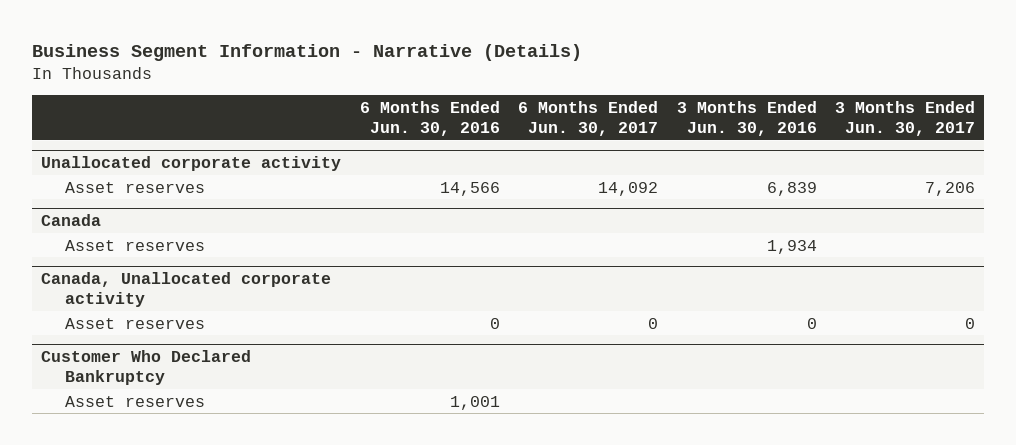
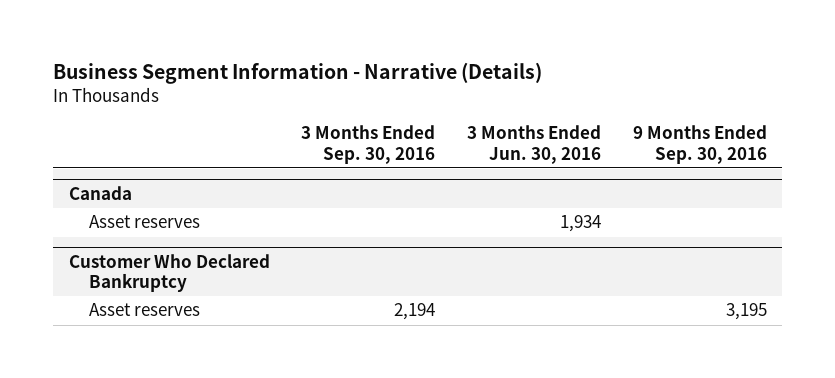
- | 6 Months Ended Jun. 30, 2016 | 6 Months Ended Jun. 30, 2017 | 3 Months Ended Jun. 30, 2016 | 3 Months Ended Jun. 30, 2017
+ | 3 Months Ended Sep. 30, 2016 | 3 Months Ended Jun. 30, 2016 | 9 Months Ended Sep. 30, 2016
- Unallocated corporate activity
- Asset reserves | 14,566 | 14,092 | 6,839 | 7,206
- Canada, Unallocated corporate activity
- Asset reserves | 0 | 0 | 0 | 0

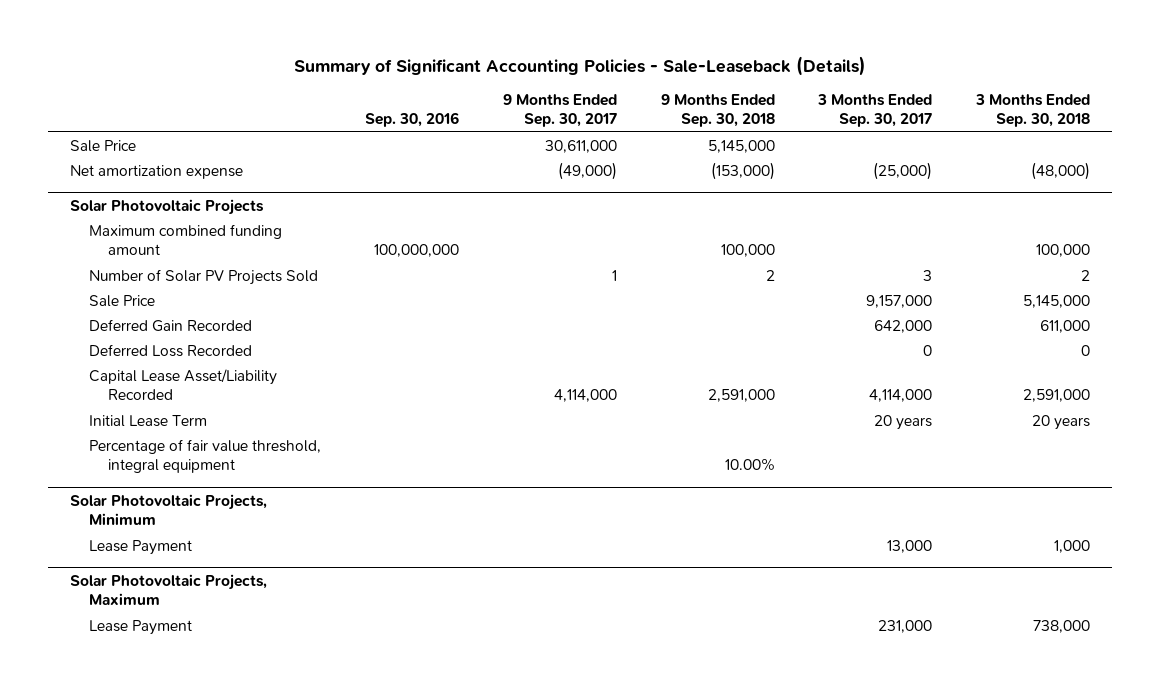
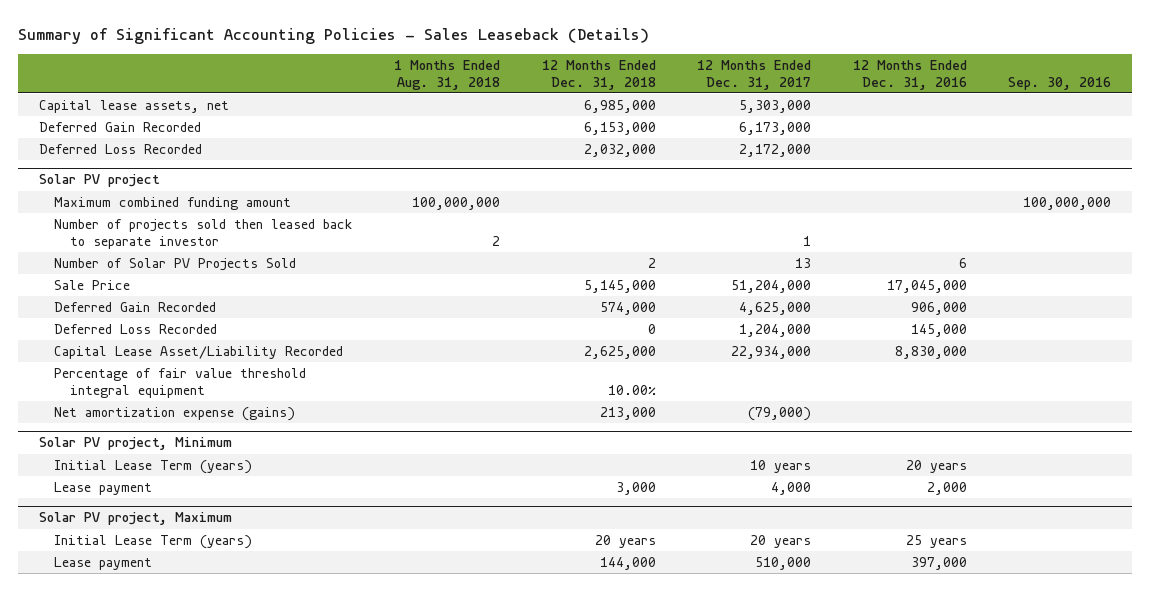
- Summary of Significant Accounting Policies - Sale-Leaseback (Details)
+ Summary of Significant Accounting Policies - Sales Leaseback (Details)
- | Sep. 30, 2016 | 9 Months Ended Sep. 30, 2017 | 9 Months Ended Sep. 30, 2018 | 3 Months Ended Sep. 30, 2017 | 3 Months Ended Sep. 30, 2018
+ | 1 Months Ended Aug. 31, 2018 | 12 Months Ended Dec. 31, 2018 | 12 Months Ended Dec. 31, 2017 | 12 Months Ended Dec. 31, 2016 | Sep. 30, 2016
- Sale Price | | 30,611,000 | 5,145,000 | |
- Net amortization expense | | (49,000) | (153,000) | (25,000) | (48,000)
- Solar Photovoltaic Projects
+ Capital lease assets, net | | 6,985,000 | 5,303,000 | |
+ Deferred Gain Recorded | | 6,153,000 | 6,173,000 | |
+ Deferred Loss Recorded | | 2,032,000 | 2,172,000 | |
+ Solar PV project
+ Number of projects sold then leased back to separate investor | 2 | | 1 | |
- Initial Lease Term | | | | 20 years | 20 years
- Percentage of fair value threshold, integral equipment | | | 10.00% | |
- Solar Photovoltaic Projects, Minimum
- Lease Payment | | | | 13,000 | 1,000
- Solar Photovoltaic Projects, Maximum
- Lease Payment | | | | 231,000 | 738,000
+ Percentage of fair value threshold integral equipment | | 10.00% | | |
+ Net amortization expense (gains) | | 213,000 | (79,000) | |
+ Solar PV project, Minimum
+ Initial Lease Term (years) | | | 10 years | 20 years |
+ Lease payment | | 3,000 | 4,000 | 2,000 |
+ Solar PV project, Maximum
+ Initial Lease Term (years) | | 20 years | 20 years | 25 years |
+ Lease payment | | 144,000 | 510,000 | 397,000 |

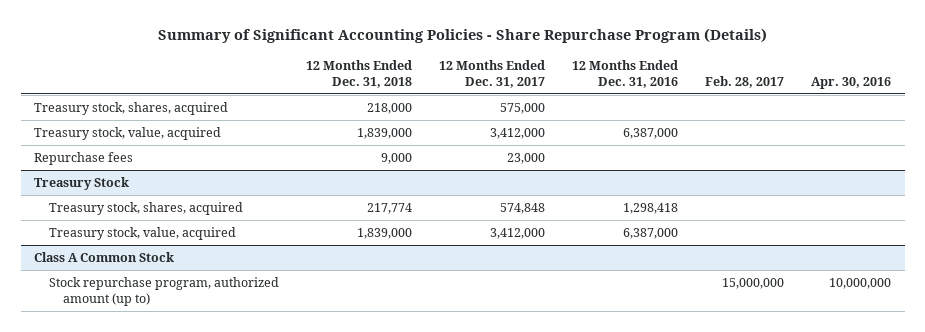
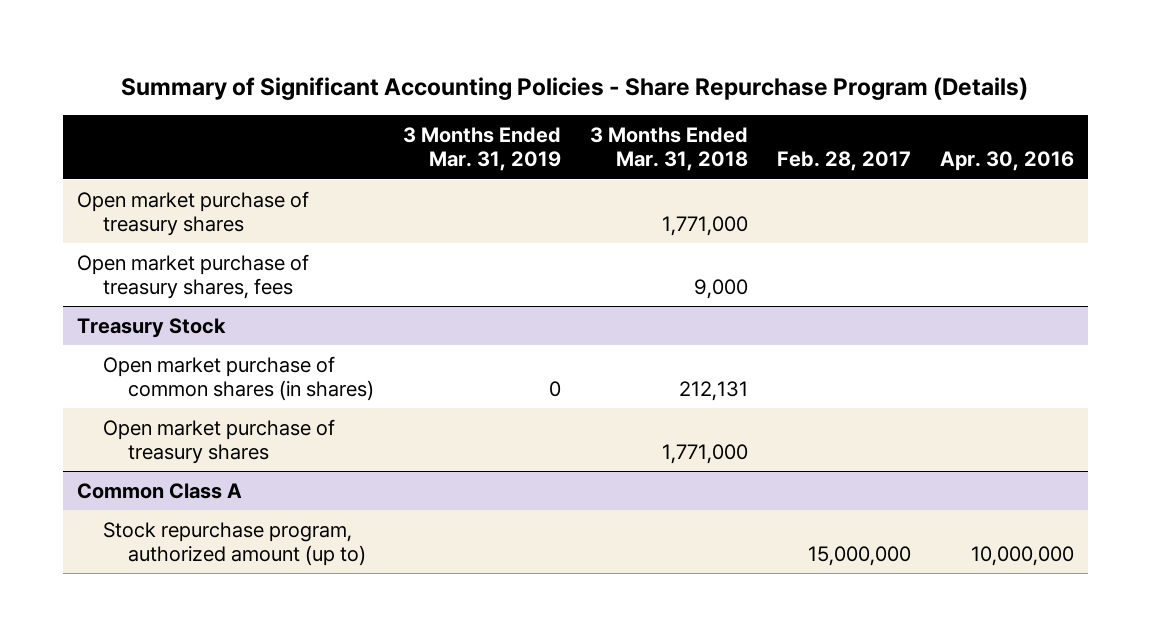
- | 12 Months Ended Dec. 31, 2018 | 12 Months Ended Dec. 31, 2017 | 12 Months Ended Dec. 31, 2016 | Feb. 28, 2017 | Apr. 30, 2016
+ | 3 Months Ended Mar. 31, 2019 | 3 Months Ended Mar. 31, 2018 | Feb. 28, 2017 | Apr. 30, 2016
- Treasury stock, shares, acquired | 218,000 | 575,000 | | |
- Treasury stock, value, acquired | 1,839,000 | 3,412,000 | 6,387,000 | |
- Repurchase fees | 9,000 | 23,000 | | |
+ Open market purchase of treasury shares | | 1,771,000 | |
+ Open market purchase of treasury shares, fees | | 9,000 | |
@ Treasury Stock
- Treasury stock, shares, acquired | 217,774 | 574,848 | 1,298,418 | |
- Treasury stock, value, acquired | 1,839,000 | 3,412,000 | 6,387,000 | |
- Class A Common Stock
@ Treasury Stock
+ Open market purchase of common shares (in shares) | 0 | 212,131 | |
+ Open market purchase of treasury shares | | 1,771,000 | |
+ Common Class A

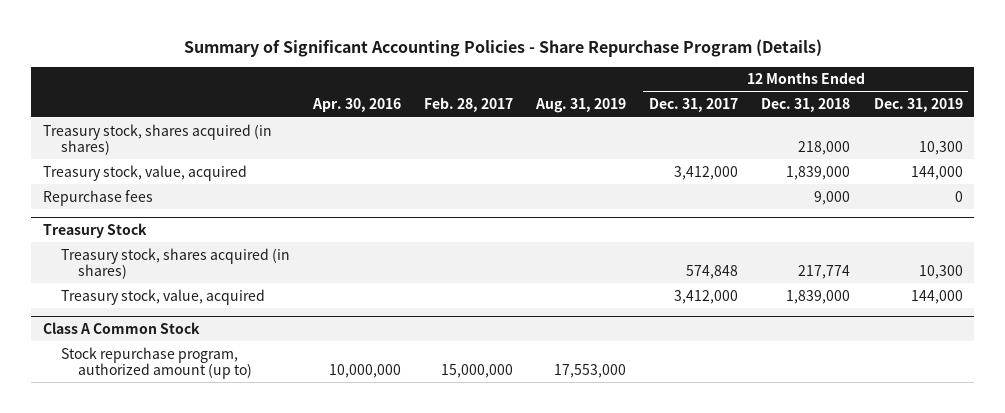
- | 3 Months Ended Mar. 31, 2019 | 3 Months Ended Mar. 31, 2018 | Feb. 28, 2017 | Apr. 30, 2016
+ | Apr. 30, 2016 | Feb. 28, 2017 | Aug. 31, 2019 | 12 Months Ended Dec. 31, 2017 | 12 Months Ended Dec. 31, 2018 | 12 Months Ended Dec. 31, 2019
- Open market purchase of treasury shares | | 1,771,000 | |
- Open market purchase of treasury shares, fees | | 9,000 | |
+ Treasury stock, shares acquired (in shares) | | | | | 218,000 | 10,300
+ Treasury stock, value, acquired | | | | 3,412,000 | 1,839,000 | 144,000
+ Repurchase fees | | | | | 9,000 | 0
@ Treasury Stock
- Open market purchase of common shares (in shares) | 0 | 212,131 | |
- Open market purchase of treasury shares | | 1,771,000 | |
- Common Class A
@ Treasury Stock
+ Treasury stock, shares acquired (in shares) | | | | 574,848 | 217,774 | 10,300
+ Treasury stock, value, acquired | | | | 3,412,000 | 1,839,000 | 144,000
+ Class A Common Stock

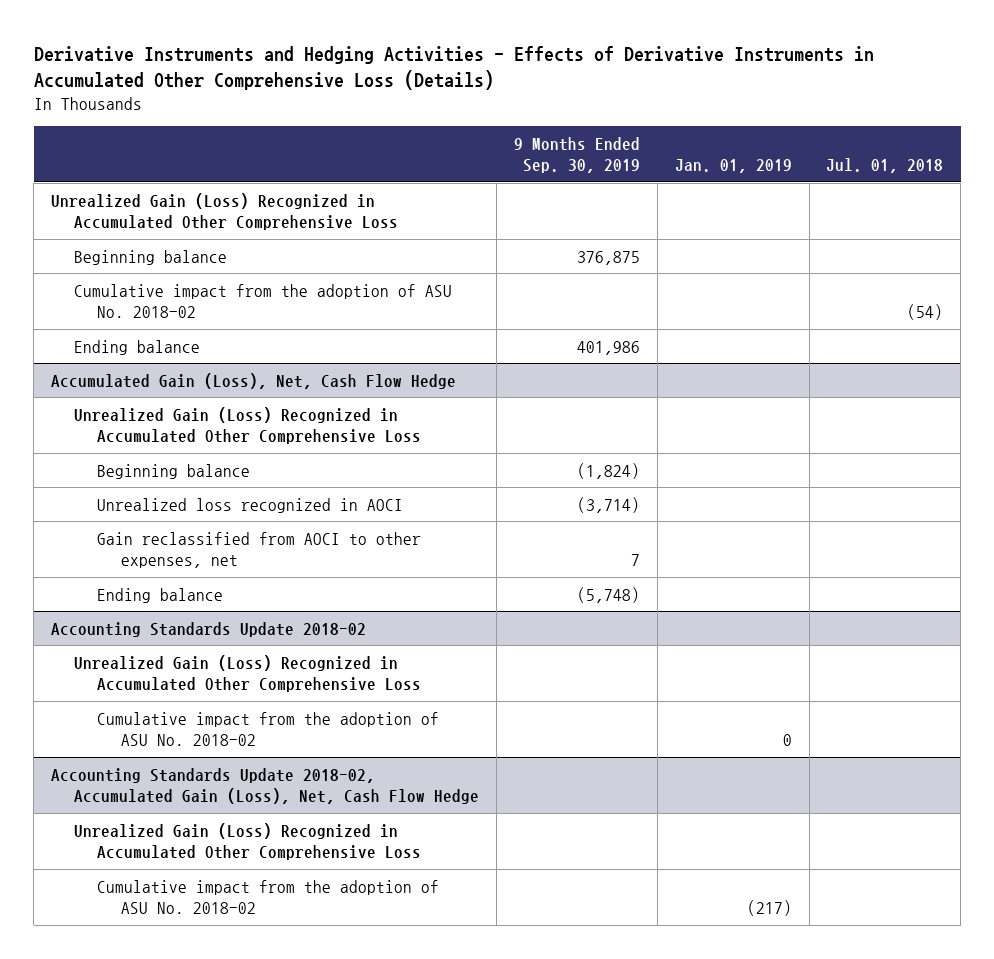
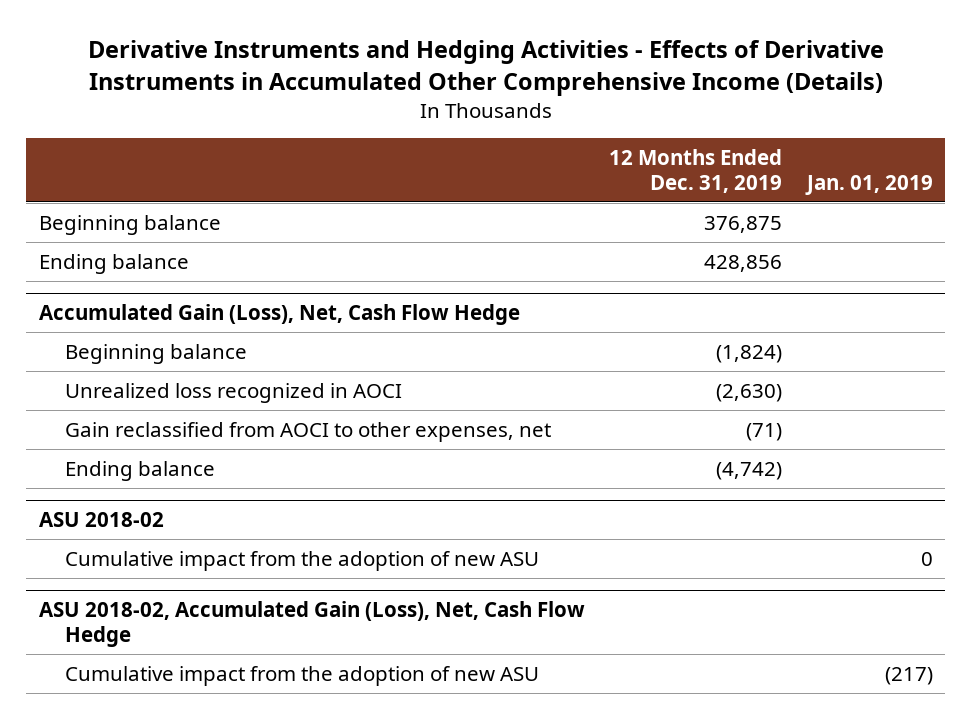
- Derivative Instruments and Hedging Activities - Effects of Derivative Instruments in Accumulated Other Comprehensive Loss (Details)
+ Derivative Instruments and Hedging Activities - Effects of Derivative Instruments in Accumulated Other Comprehensive Income (Details)
- | 9 Months Ended Sep. 30, 2019 | Jan. 01, 2019 | Jul. 01, 2018
+ | 12 Months Ended Dec. 31, 2019 | Jan. 01, 2019
- Unrealized Gain (Loss) Recognized in Accumulated Other Comprehensive Loss
- Cumulative impact from the adoption of ASU No. 2018-02 | | | (54)
@ Accumulated Gain (Loss), Net, Cash Flow Hedge
- Unrealized Gain (Loss) Recognized in Accumulated Other Comprehensive Loss
- Accounting Standards Update 2018-02
- Unrealized Gain (Loss) Recognized in Accumulated Other Comprehensive Loss
- Cumulative impact from the adoption of ASU No. 2018-02 | | 0 |
- Accounting Standards Update 2018-02, Accumulated Gain (Loss), Net, Cash Flow Hedge
- Unrealized Gain (Loss) Recognized in Accumulated Other Comprehensive Loss
- Cumulative impact from the adoption of ASU No. 2018-02 | | (217) |
+ ASU 2018-02
+ Cumulative impact from the adoption of new ASU | | 0
+ ASU 2018-02, Accumulated Gain (Loss), Net, Cash Flow Hedge
+ Cumulative impact from the adoption of new ASU | | (217)

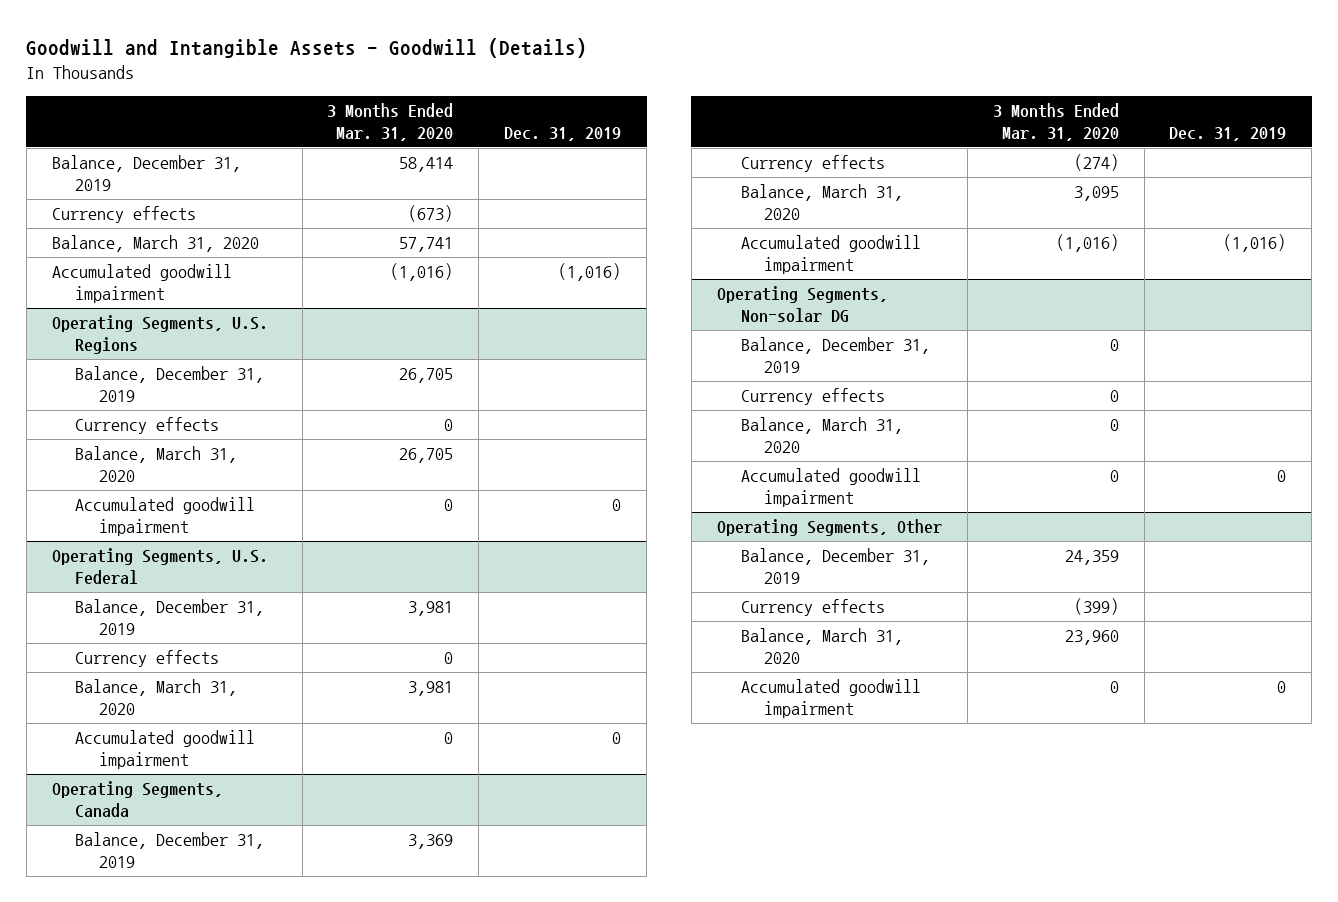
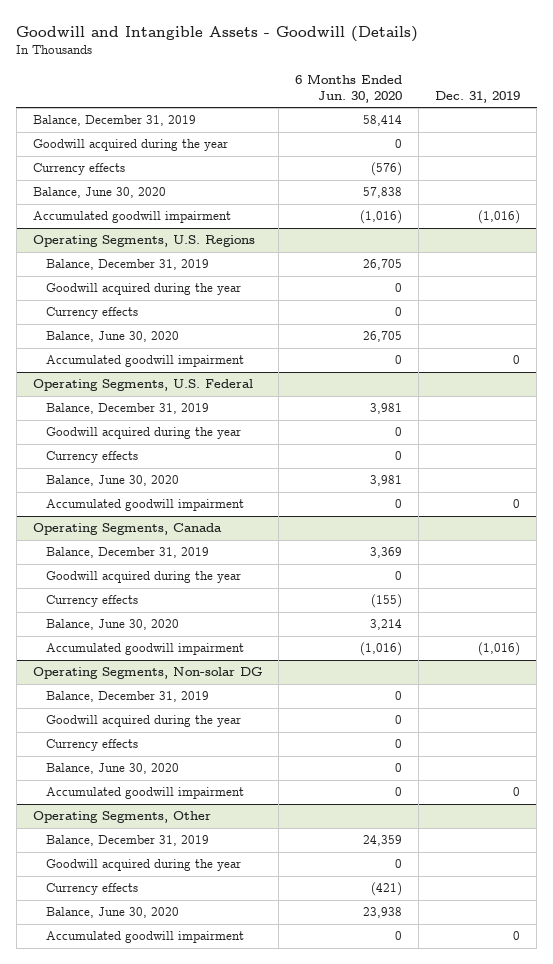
- | 3 Months Ended Mar. 31, 2020 | Dec. 31, 2019
+ | 6 Months Ended Jun. 30, 2020 | Dec. 31, 2019
+ Goodwill acquired during the year | 0 |
- Balance, March 31, 2020 | 57,741 |
+ Balance, June 30, 2020 | 57,838 |
@ Operating Segments, U.S. Regions
+ Goodwill acquired during the year | 0 |
- Balance, March 31, 2020 | 26,705 |
+ Balance, June 30, 2020 | 26,705 |
@ Operating Segments, U.S. Federal
+ Goodwill acquired during the year | 0 |
- Balance, March 31, 2020 | 3,981 |
+ Balance, June 30, 2020 | 3,981 |
@ Operating Segments, Canada
+ Goodwill acquired during the year | 0 |
- Balance, March 31, 2020 | 3,095 |
+ Balance, June 30, 2020 | 3,214 |
@ Operating Segments, Non-solar DG
+ Goodwill acquired during the year | 0 |
- Balance, March 31, 2020 | 0 |
+ Balance, June 30, 2020 | 0 |
@ Operating Segments, Other
+ Goodwill acquired during the year | 0 |
- Balance, March 31, 2020 | 23,960 |
+ Balance, June 30, 2020 | 23,938 |

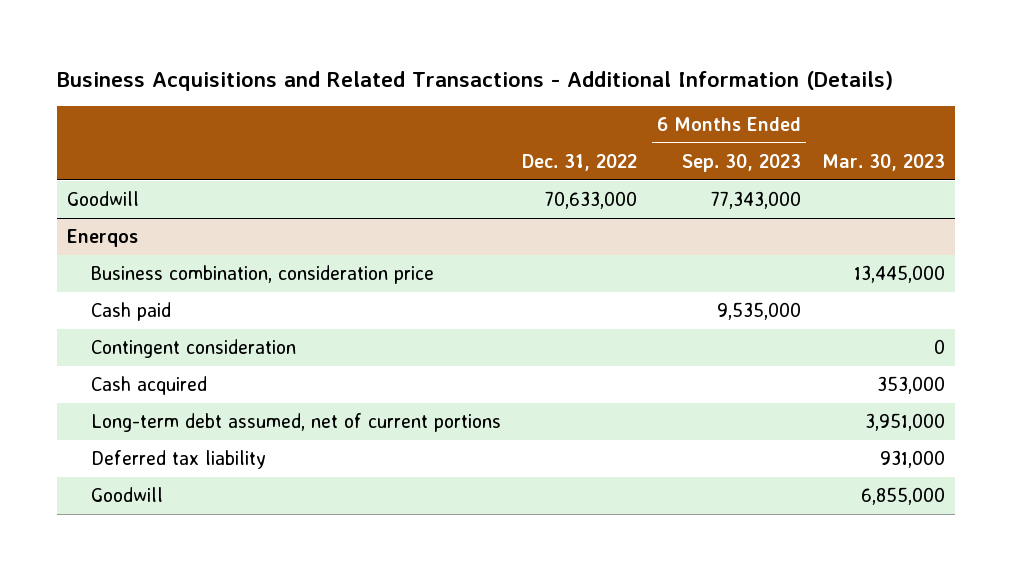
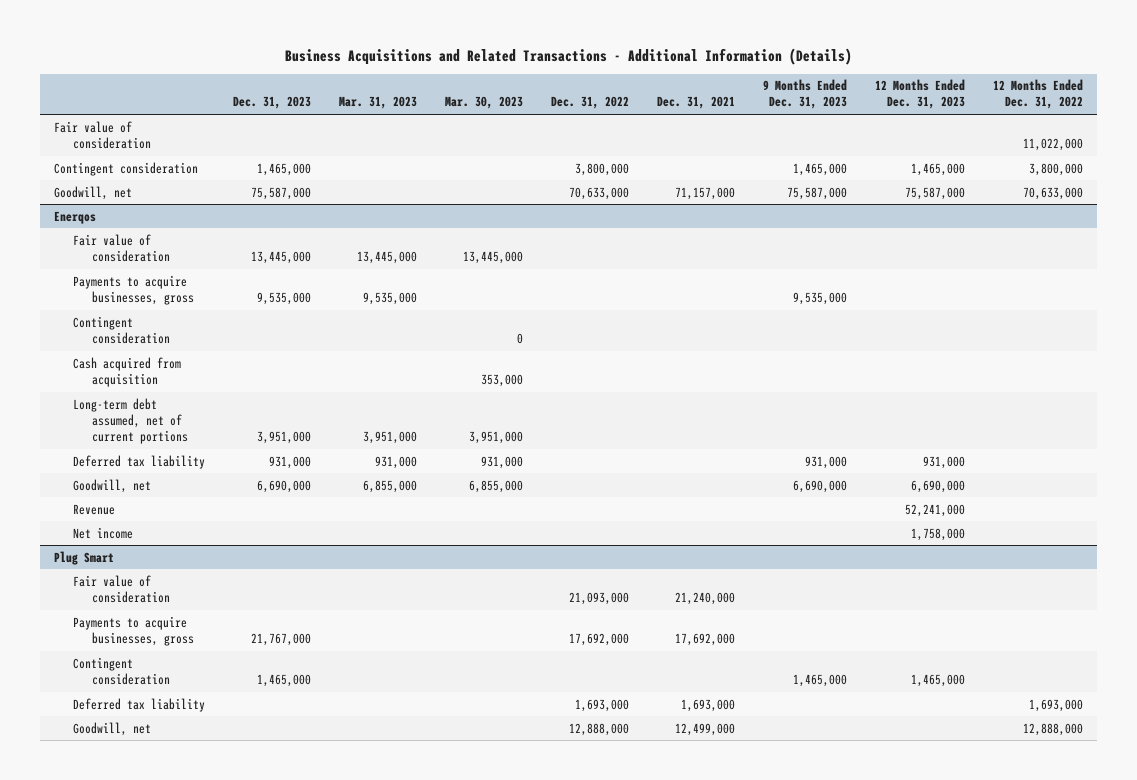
- | Dec. 31, 2022 | 6 Months Ended Sep. 30, 2023 | Mar. 30, 2023
+ | Dec. 31, 2023 | Mar. 31, 2023 | Mar. 30, 2023 | Dec. 31, 2022 | Dec. 31, 2021 | 9 Months Ended Dec. 31, 2023 | 12 Months Ended Dec. 31, 2023 | 12 Months Ended Dec. 31, 2022
- Goodwill | 70,633,000 | 77,343,000 |
+ Fair value of consideration | | | | | | | | 11,022,000
+ Contingent consideration | 1,465,000 | | | 3,800,000 | | 1,465,000 | 1,465,000 | 3,800,000
+ Goodwill, net | 75,587,000 | | | 70,633,000 | 71,157,000 | 75,587,000 | 75,587,000 | 70,633,000
@ Enerqos
- Business combination, consideration price | | | 13,445,000
- Cash paid | | 9,535,000 |
+ Fair value of consideration | 13,445,000 | 13,445,000 | 13,445,000 | | | | |
+ Payments to acquire businesses, gross | 9,535,000 | 9,535,000 | | | | 9,535,000 | |
- Cash acquired | | | 353,000
+ Cash acquired from acquisition | | | 353,000 | | | | |
- Goodwill | | | 6,855,000
+ Goodwill, net | 6,690,000 | 6,855,000 | 6,855,000 | | | 6,690,000 | 6,690,000 |
+ Revenue | | | | | | | 52,241,000 |
+ Net income | | | | | | | 1,758,000 |
+ Plug Smart
+ Fair value of consideration | | | | 21,093,000 | 21,240,000 | | |
+ Payments to acquire businesses, gross | 21,767,000 | | | 17,692,000 | 17,692,000 | | |
+ Contingent consideration | 1,465,000 | | | | | 1,465,000 | 1,465,000 |
+ Deferred tax liability | | | | 1,693,000 | 1,693,000 | | | 1,693,000
+ Goodwill, net | | | | 12,888,000 | 12,499,000 | | | 12,888,000

